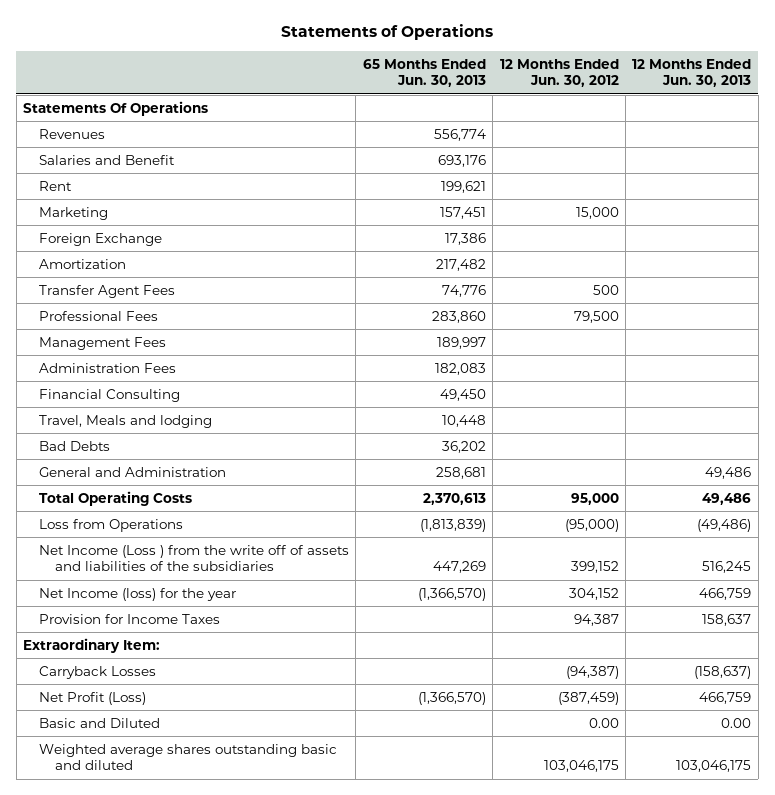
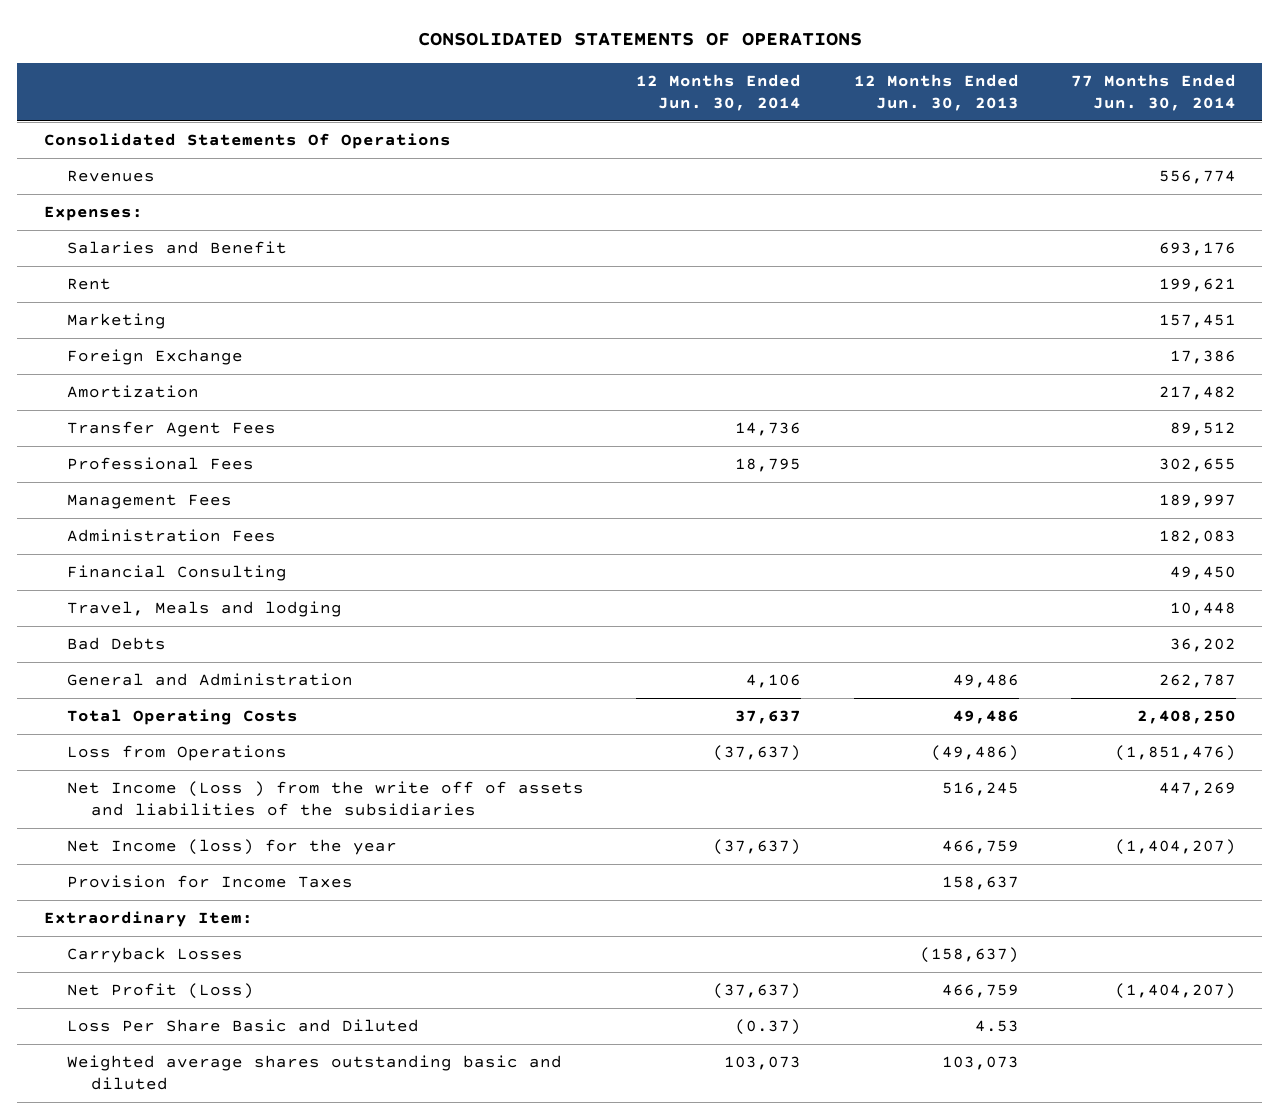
- Statements of Operations
+ CONSOLIDATED STATEMENTS OF OPERATIONS
- | 65 Months Ended Jun. 30, 2013 | 12 Months Ended Jun. 30, 2012 | 12 Months Ended Jun. 30, 2013
+ | 12 Months Ended Jun. 30, 2014 | 12 Months Ended Jun. 30, 2013 | 77 Months Ended Jun. 30, 2014
- Statements Of Operations
+ Consolidated Statements Of Operations
+ Expenses:
- Basic and Diluted | | 0.00 | 0.00
- Weighted average shares outstanding basic and diluted | | 103,046,175 | 103,046,175
+ Loss Per Share Basic and Diluted | (0.37) | 4.53 |
+ Weighted average shares outstanding basic and diluted | 103,073 | 103,073 |

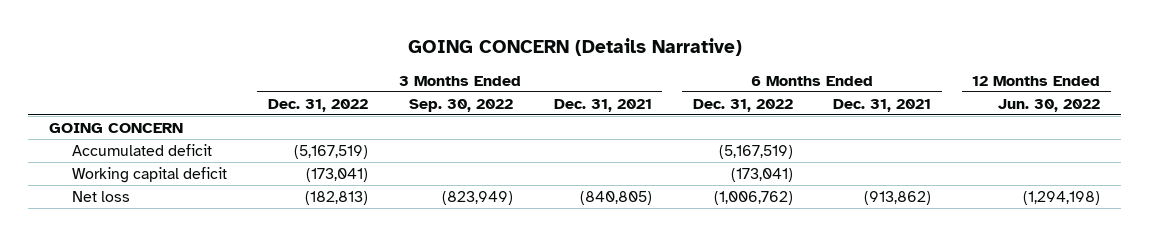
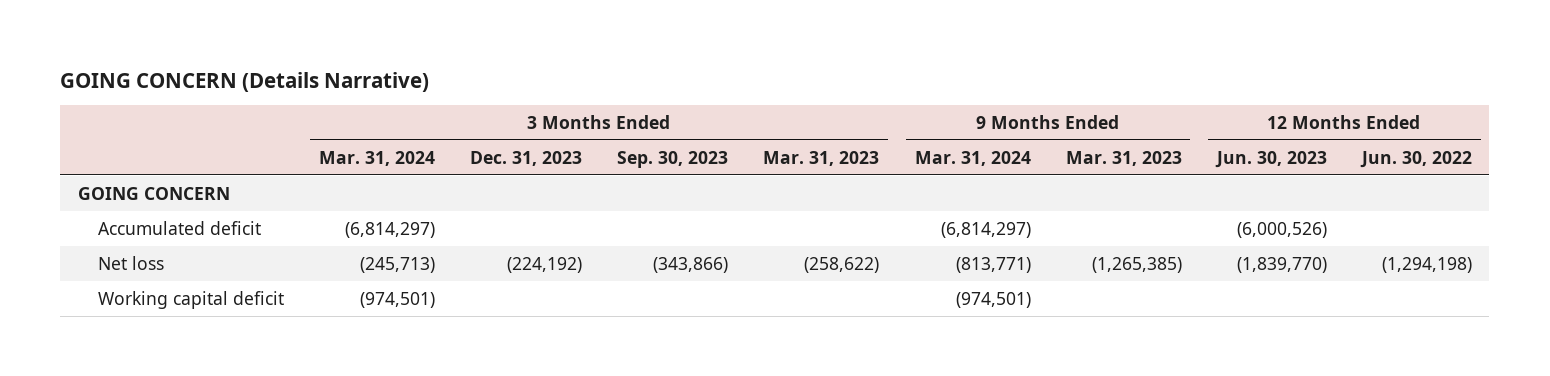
- | 3 Months Ended Dec. 31, 2022 | 3 Months Ended Sep. 30, 2022 | 3 Months Ended Dec. 31, 2021 | 6 Months Ended Dec. 31, 2022 | 6 Months Ended Dec. 31, 2021 | 12 Months Ended Jun. 30, 2022
+ | 3 Months Ended Mar. 31, 2024 | 3 Months Ended Dec. 31, 2023 | 3 Months Ended Sep. 30, 2023 | 3 Months Ended Mar. 31, 2023 | 9 Months Ended Mar. 31, 2024 | 9 Months Ended Mar. 31, 2023 | 12 Months Ended Jun. 30, 2023 | 12 Months Ended Jun. 30, 2022
moved down: Working capital deficit | (974,501) | | | | (974,501) | | |

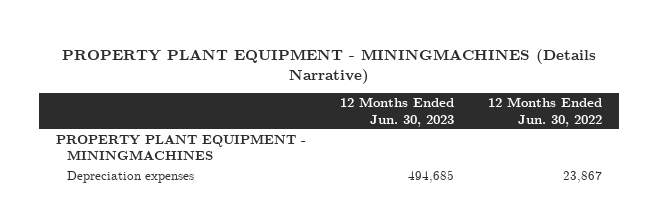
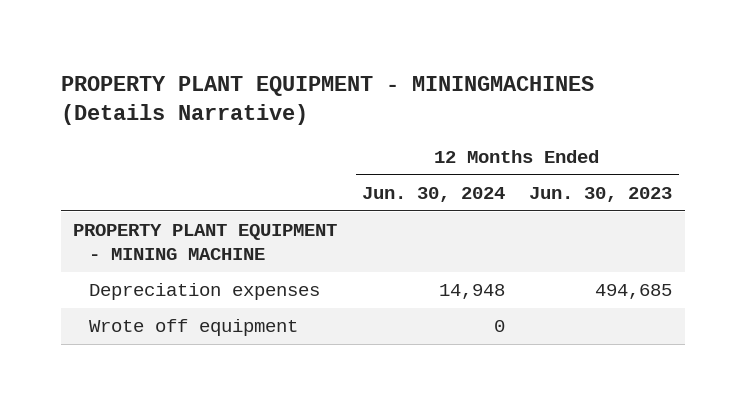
- | 12 Months Ended Jun. 30, 2023 | 12 Months Ended Jun. 30, 2022
+ | 12 Months Ended Jun. 30, 2024 | 12 Months Ended Jun. 30, 2023
- PROPERTY PLANT EQUIPMENT - MININGMACHINES
+ PROPERTY PLANT EQUIPMENT - MINING MACHINE
+ Wrote off equipment | 0 |

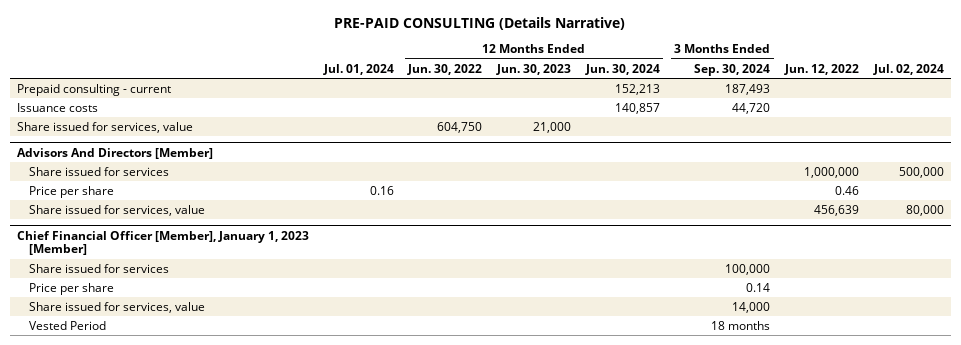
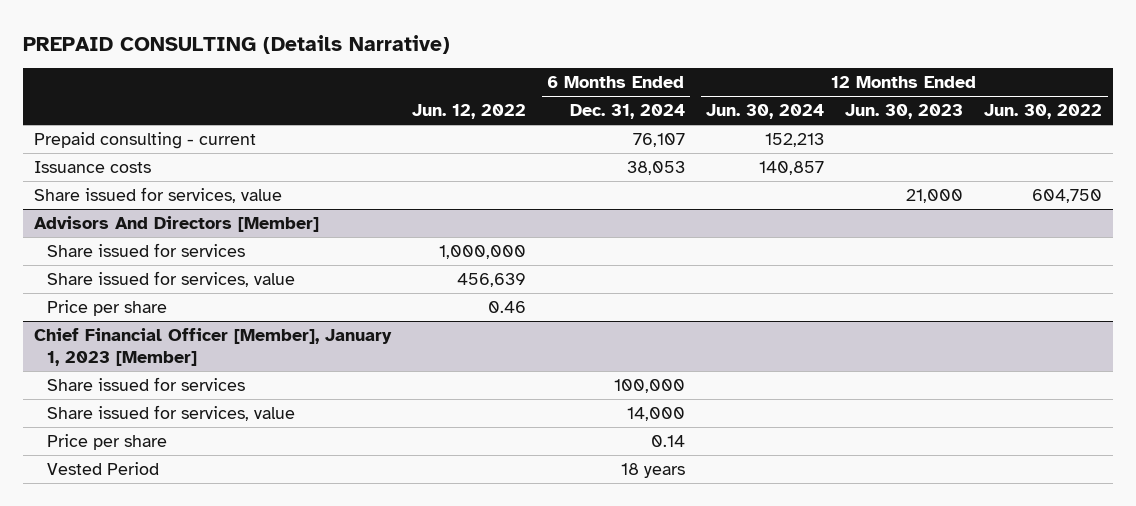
- PRE-PAID CONSULTING (Details Narrative)
+ PREPAID CONSULTING (Details Narrative)
- | Jul. 01, 2024 | 12 Months Ended Jun. 30, 2022 | 12 Months Ended Jun. 30, 2023 | 12 Months Ended Jun. 30, 2024 | 3 Months Ended Sep. 30, 2024 | Jun. 12, 2022 | Jul. 02, 2024
+ | Jun. 12, 2022 | 6 Months Ended Dec. 31, 2024 | 12 Months Ended Jun. 30, 2024 | 12 Months Ended Jun. 30, 2023 | 12 Months Ended Jun. 30, 2022
@ Advisors And Directors [Member]
moved down: Price per share | 0.46 | | | |
@ Chief Financial Officer [Member], January 1, 2023 [Member]
moved down: Price per share | | 0.14 | | |

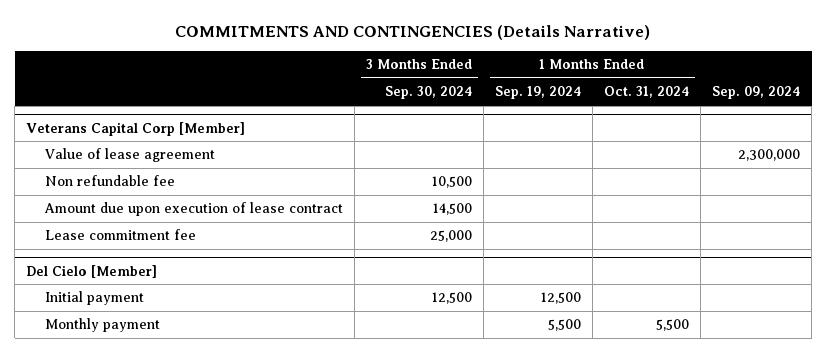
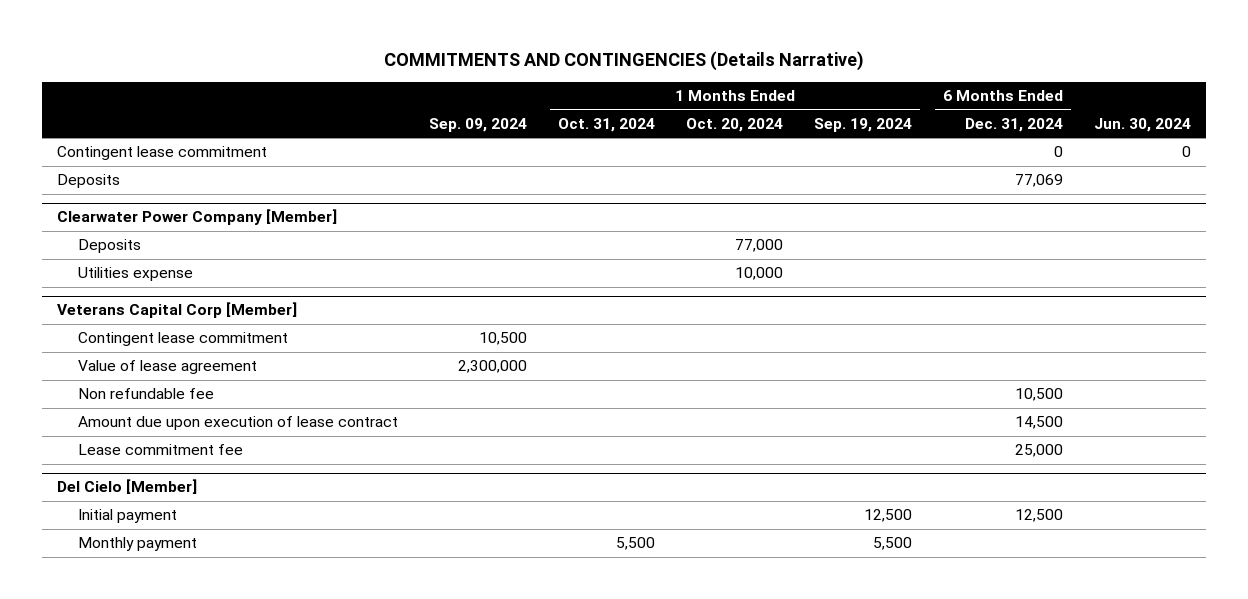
- | 3 Months Ended Sep. 30, 2024 | 1 Months Ended Sep. 19, 2024 | 1 Months Ended Oct. 31, 2024 | Sep. 09, 2024
+ | Sep. 09, 2024 | 1 Months Ended Oct. 31, 2024 | 1 Months Ended Oct. 20, 2024 | 1 Months Ended Sep. 19, 2024 | 6 Months Ended Dec. 31, 2024 | Jun. 30, 2024
+ Contingent lease commitment | | | | | 0 | 0
+ Deposits | | | | | 77,069 |
+ Clearwater Power Company [Member]
+ Deposits | | | 77,000 | | |
+ Utilities expense | | | 10,000 | | |
@ Veterans Capital Corp [Member]
+ Contingent lease commitment | 10,500 | | | | |

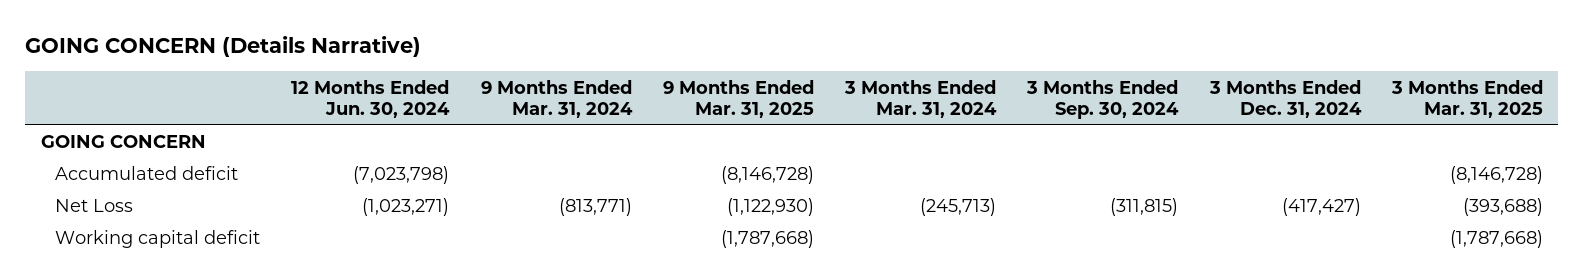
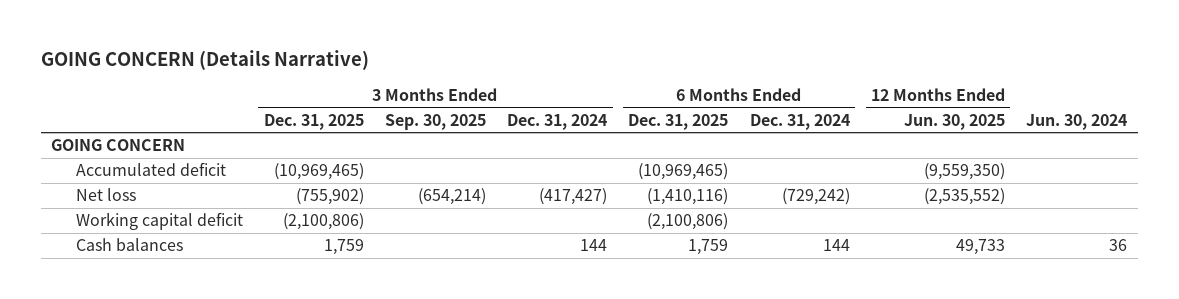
- | 12 Months Ended Jun. 30, 2024 | 9 Months Ended Mar. 31, 2024 | 9 Months Ended Mar. 31, 2025 | 3 Months Ended Mar. 31, 2024 | 3 Months Ended Sep. 30, 2024 | 3 Months Ended Dec. 31, 2024 | 3 Months Ended Mar. 31, 2025
+ | 3 Months Ended Dec. 31, 2025 | 3 Months Ended Sep. 30, 2025 | 3 Months Ended Dec. 31, 2024 | 6 Months Ended Dec. 31, 2025 | 6 Months Ended Dec. 31, 2024 | 12 Months Ended Jun. 30, 2025 | Jun. 30, 2024
- Net Loss | (1,023,271) | (813,771) | (1,122,930) | (245,713) | (311,815) | (417,427) | (393,688)
+ Net loss | (755,902) | (654,214) | (417,427) | (1,410,116) | (729,242) | (2,535,552) |
+ Cash balances | 1,759 | | 144 | 1,759 | 144 | 49,733 | 36

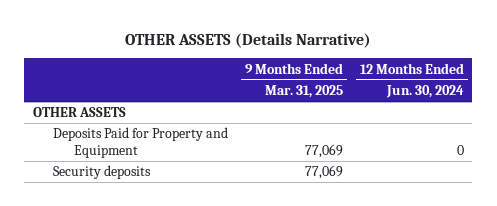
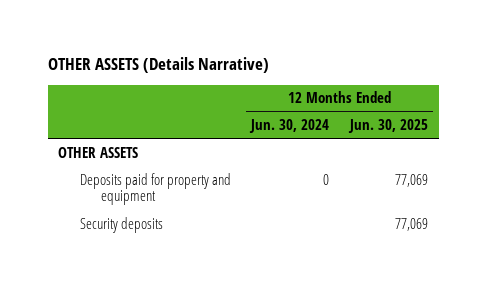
- | 9 Months Ended Mar. 31, 2025 | 12 Months Ended Jun. 30, 2024
+ | 12 Months Ended Jun. 30, 2024 | 12 Months Ended Jun. 30, 2025
- Deposits Paid for Property and Equipment | 77,069 | 0
+ Deposits paid for property and equipment | 0 | 77,069

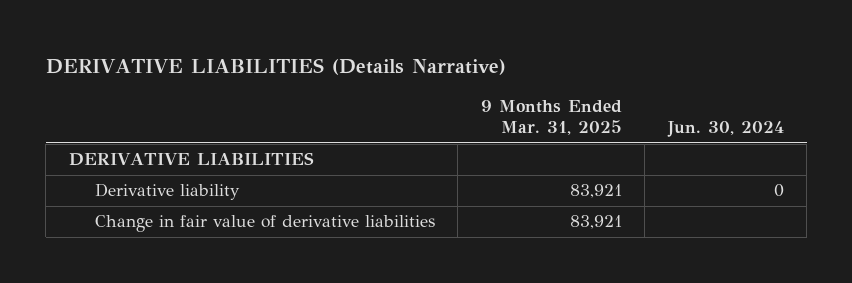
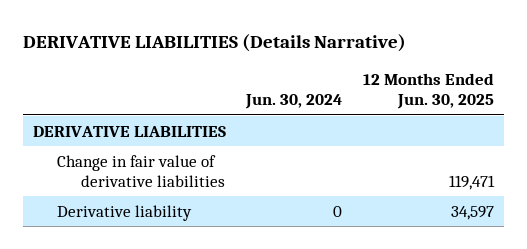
- | 9 Months Ended Mar. 31, 2025 | Jun. 30, 2024
+ | Jun. 30, 2024 | 12 Months Ended Jun. 30, 2025
moved down: Derivative liability | 0 | 34,597

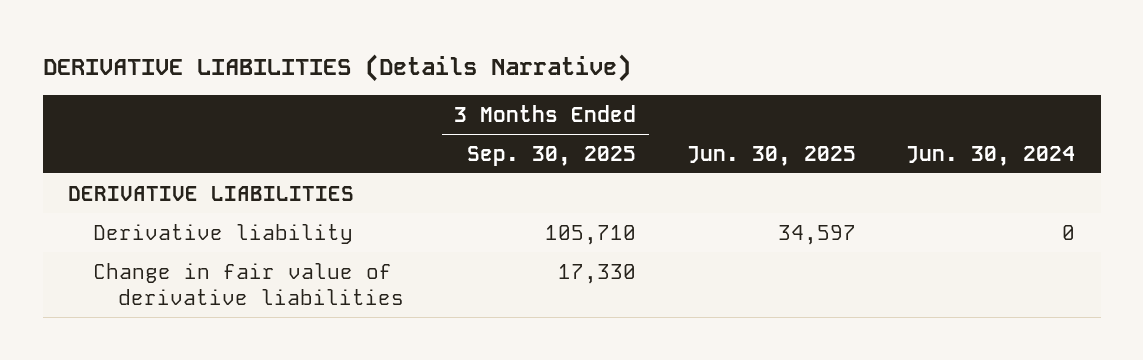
- | Jun. 30, 2024 | 12 Months Ended Jun. 30, 2025
+ | 3 Months Ended Sep. 30, 2025 | Jun. 30, 2025 | Jun. 30, 2024
moved down: Change in fair value of derivative liabilities | 17,330 | |

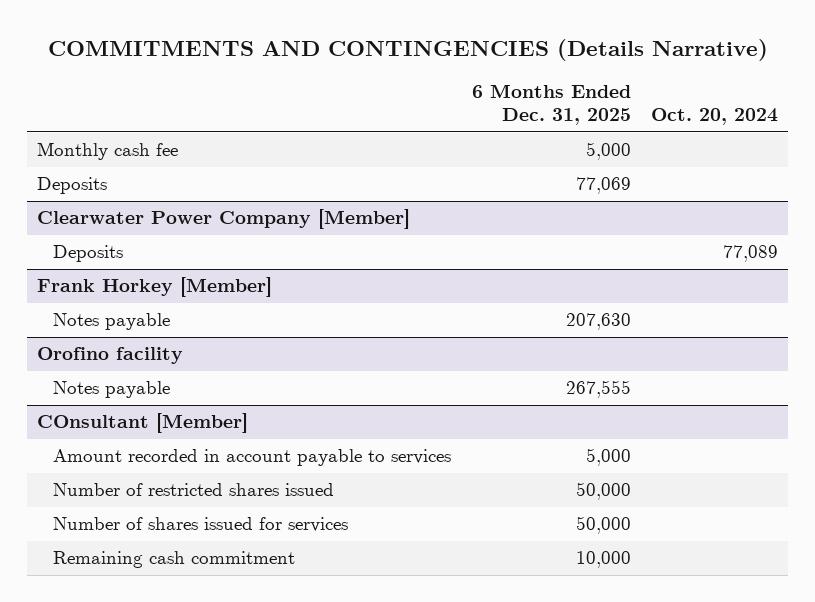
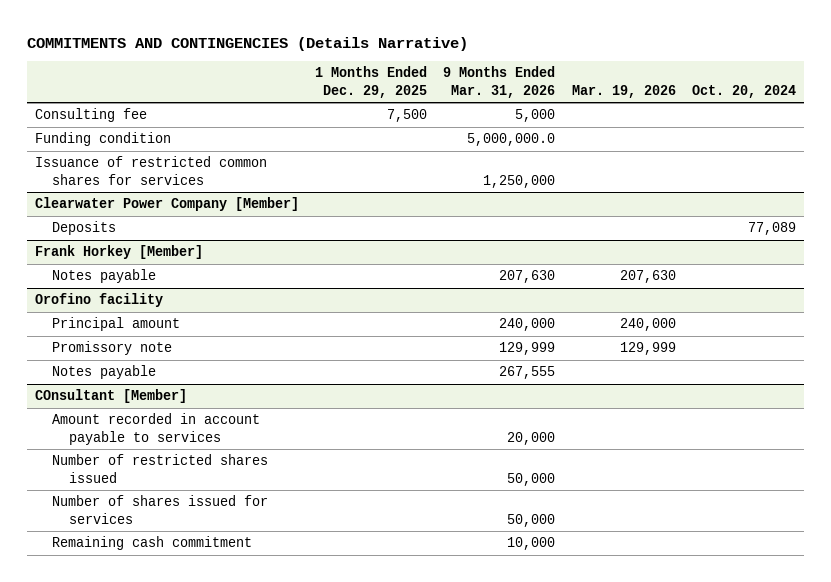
- | 6 Months Ended Dec. 31, 2025 | Oct. 20, 2024
+ | 1 Months Ended Dec. 29, 2025 | 9 Months Ended Mar. 31, 2026 | Mar. 19, 2026 | Oct. 20, 2024
- Monthly cash fee | 5,000 |
- Deposits | 77,069 |
+ Consulting fee | 7,500 | 5,000 | |
+ Funding condition | | 5,000,000.0 | |
+ Issuance of restricted common shares for services | | 1,250,000 | |
@ Orofino facility
+ Principal amount | | 240,000 | 240,000 |
+ Promissory note | | 129,999 | 129,999 |

